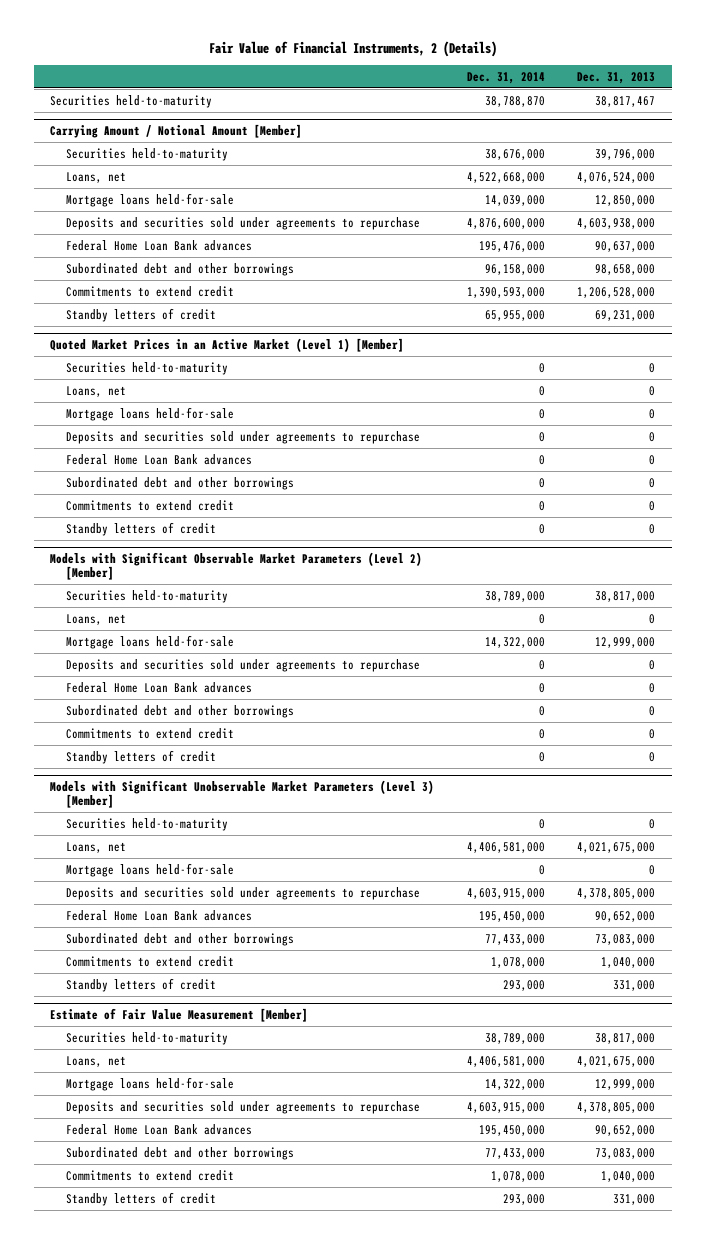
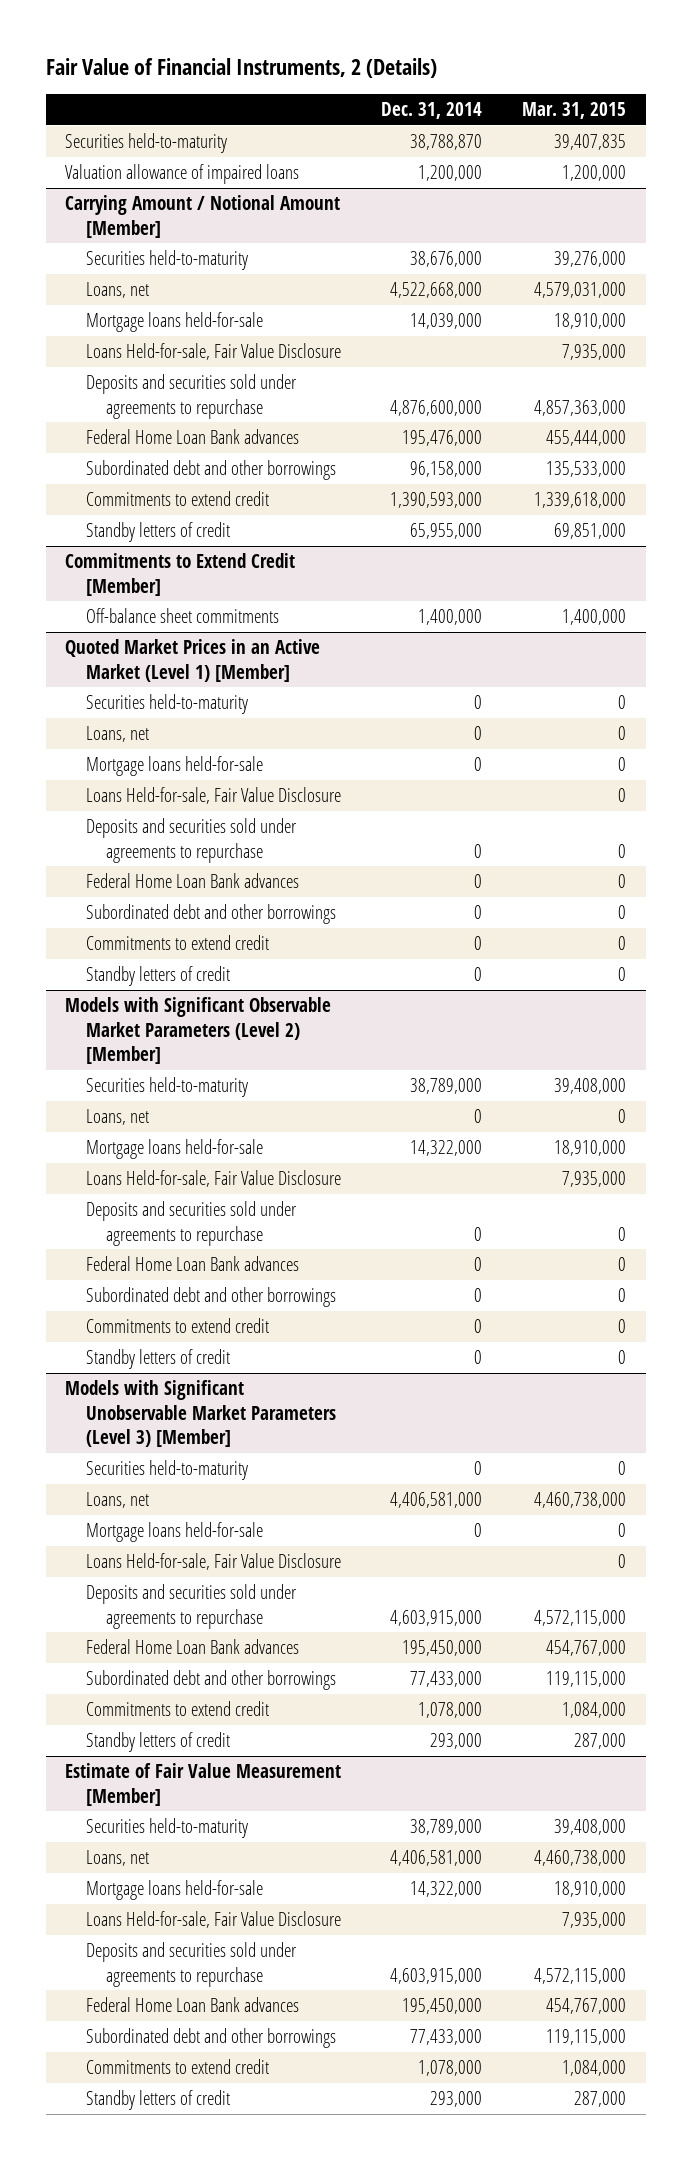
- | Dec. 31, 2014 | Dec. 31, 2013
+ | Dec. 31, 2014 | Mar. 31, 2015
+ Valuation allowance of impaired loans | 1,200,000 | 1,200,000
@ Carrying Amount / Notional Amount [Member]
+ Loans Held-for-sale, Fair Value Disclosure | | 7,935,000
+ Commitments to Extend Credit [Member]
+ Off-balance sheet commitments | 1,400,000 | 1,400,000
@ Quoted Market Prices in an Active Market (Level 1) [Member]
+ Loans Held-for-sale, Fair Value Disclosure | | 0
@ Models with Significant Observable Market Parameters (Level 2) [Member]
+ Loans Held-for-sale, Fair Value Disclosure | | 7,935,000
@ Models with Significant Unobservable Market Parameters (Level 3) [Member]
+ Loans Held-for-sale, Fair Value Disclosure | | 0
@ Estimate of Fair Value Measurement [Member]
+ Loans Held-for-sale, Fair Value Disclosure | | 7,935,000

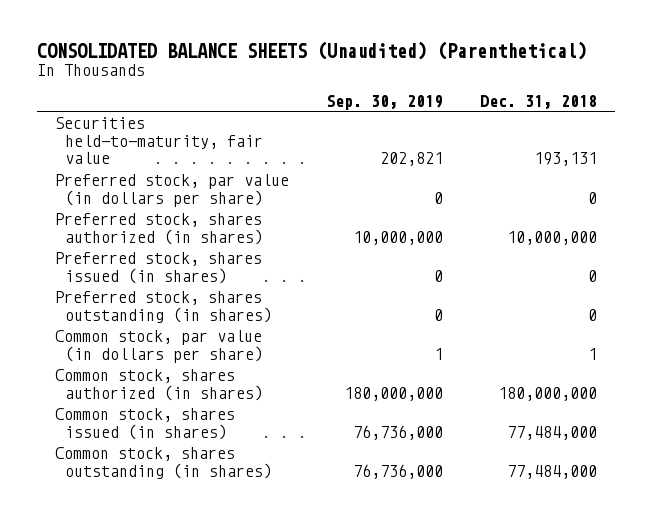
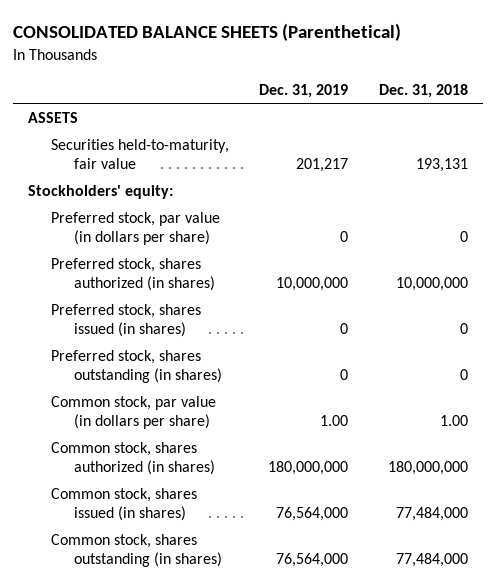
- CONSOLIDATED BALANCE SHEETS (Unaudited) (Parenthetical)
+ CONSOLIDATED BALANCE SHEETS (Parenthetical)
- | Sep. 30, 2019 | Dec. 31, 2018
+ | Dec. 31, 2019 | Dec. 31, 2018
+ ASSETS
+ Stockholders' equity:
- Common stock, par value (in dollars per share) | 1 | 1
+ Common stock, par value (in dollars per share) | 1.00 | 1.00

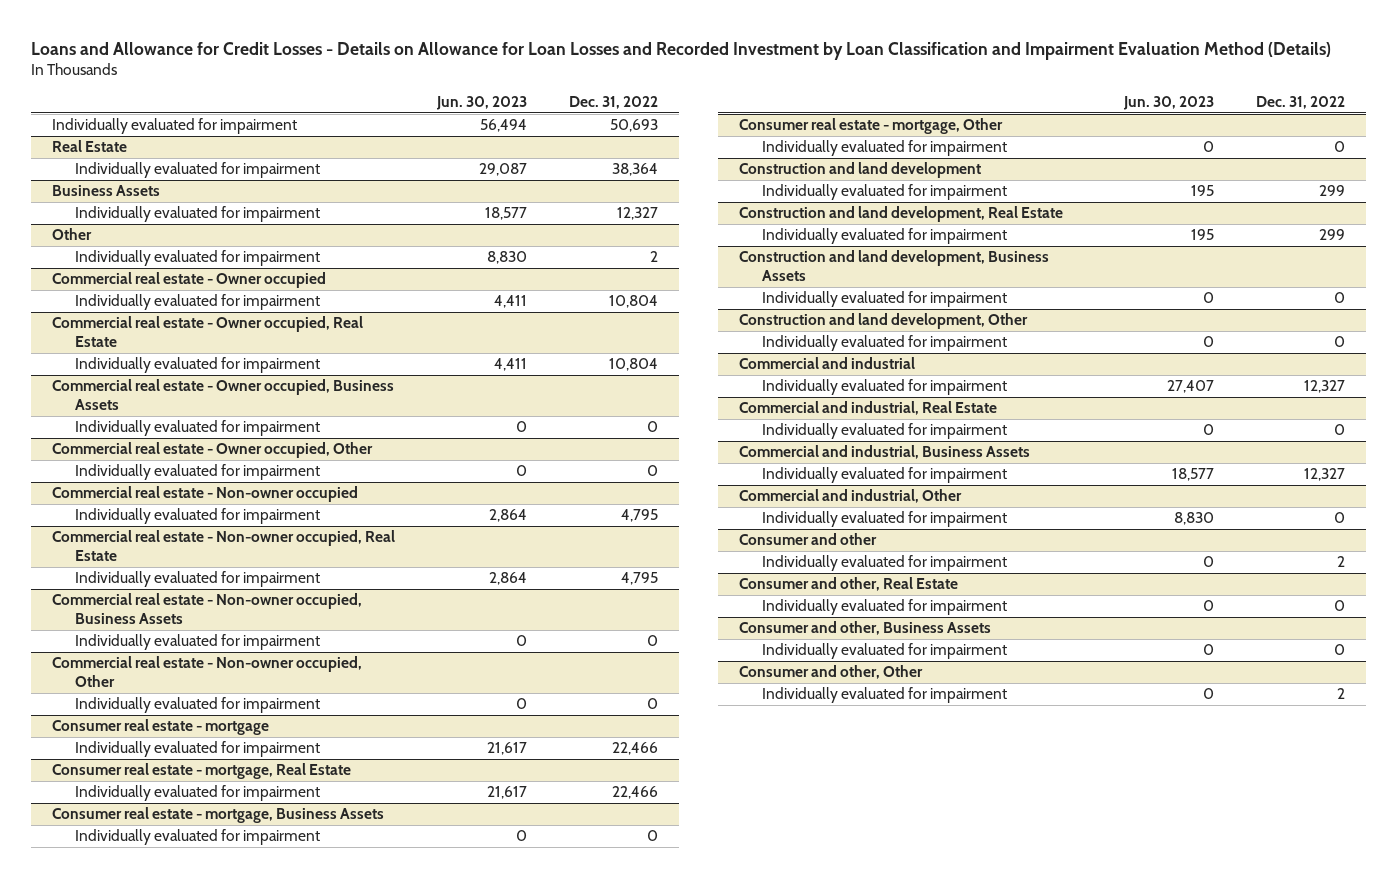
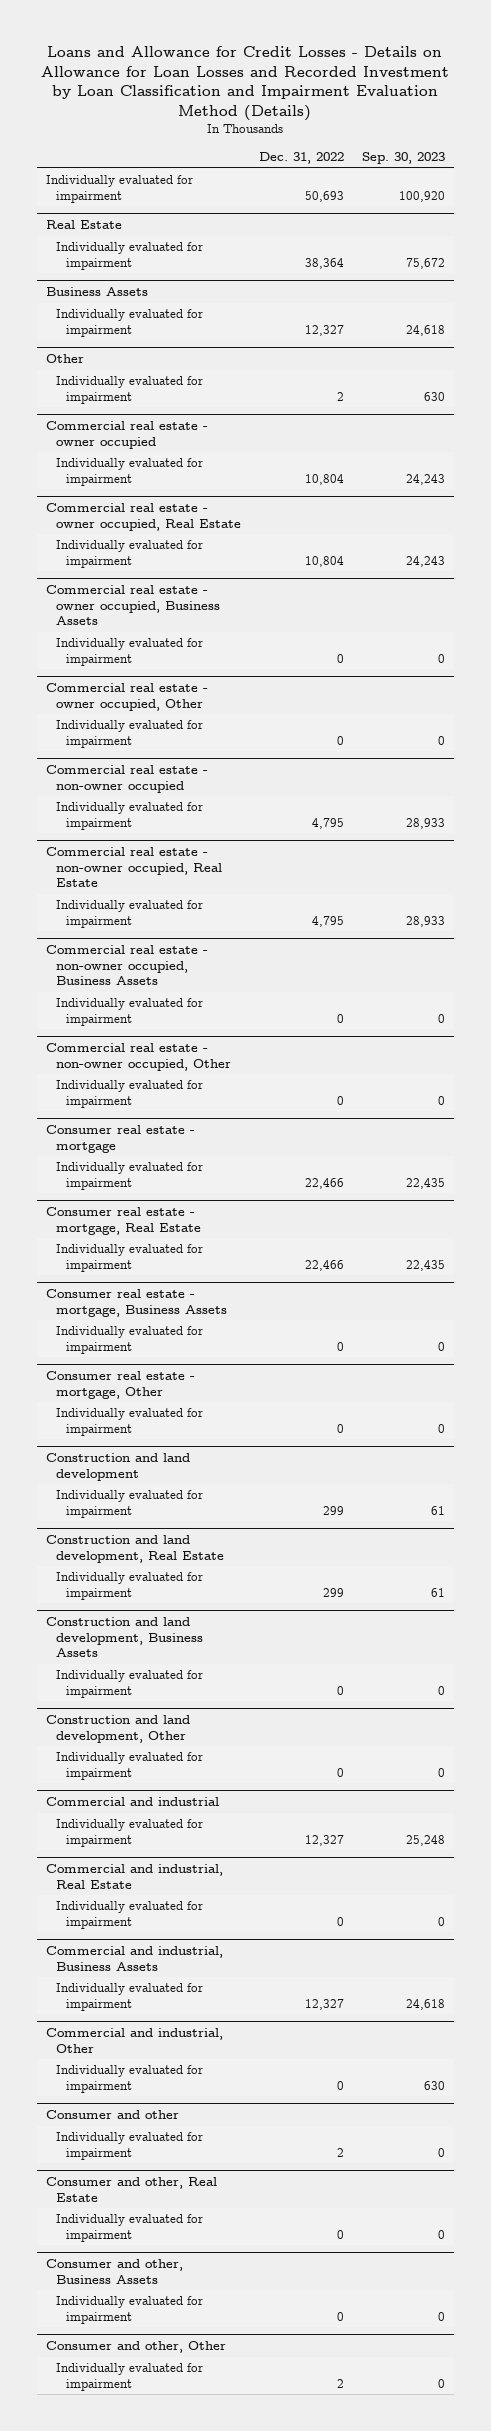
- | Jun. 30, 2023 | Dec. 31, 2022
+ | Dec. 31, 2022 | Sep. 30, 2023
- Commercial real estate - Owner occupied
+ Commercial real estate - owner occupied
- Commercial real estate - Owner occupied, Real Estate
+ Commercial real estate - owner occupied, Real Estate
- Commercial real estate - Owner occupied, Business Assets
+ Commercial real estate - owner occupied, Business Assets
- Commercial real estate - Owner occupied, Other
+ Commercial real estate - owner occupied, Other
- Commercial real estate - Non-owner occupied
+ Commercial real estate - non-owner occupied
- Commercial real estate - Non-owner occupied, Real Estate
+ Commercial real estate - non-owner occupied, Real Estate
- Commercial real estate - Non-owner occupied, Business Assets
+ Commercial real estate - non-owner occupied, Business Assets
- Commercial real estate - Non-owner occupied, Other
+ Commercial real estate - non-owner occupied, Other

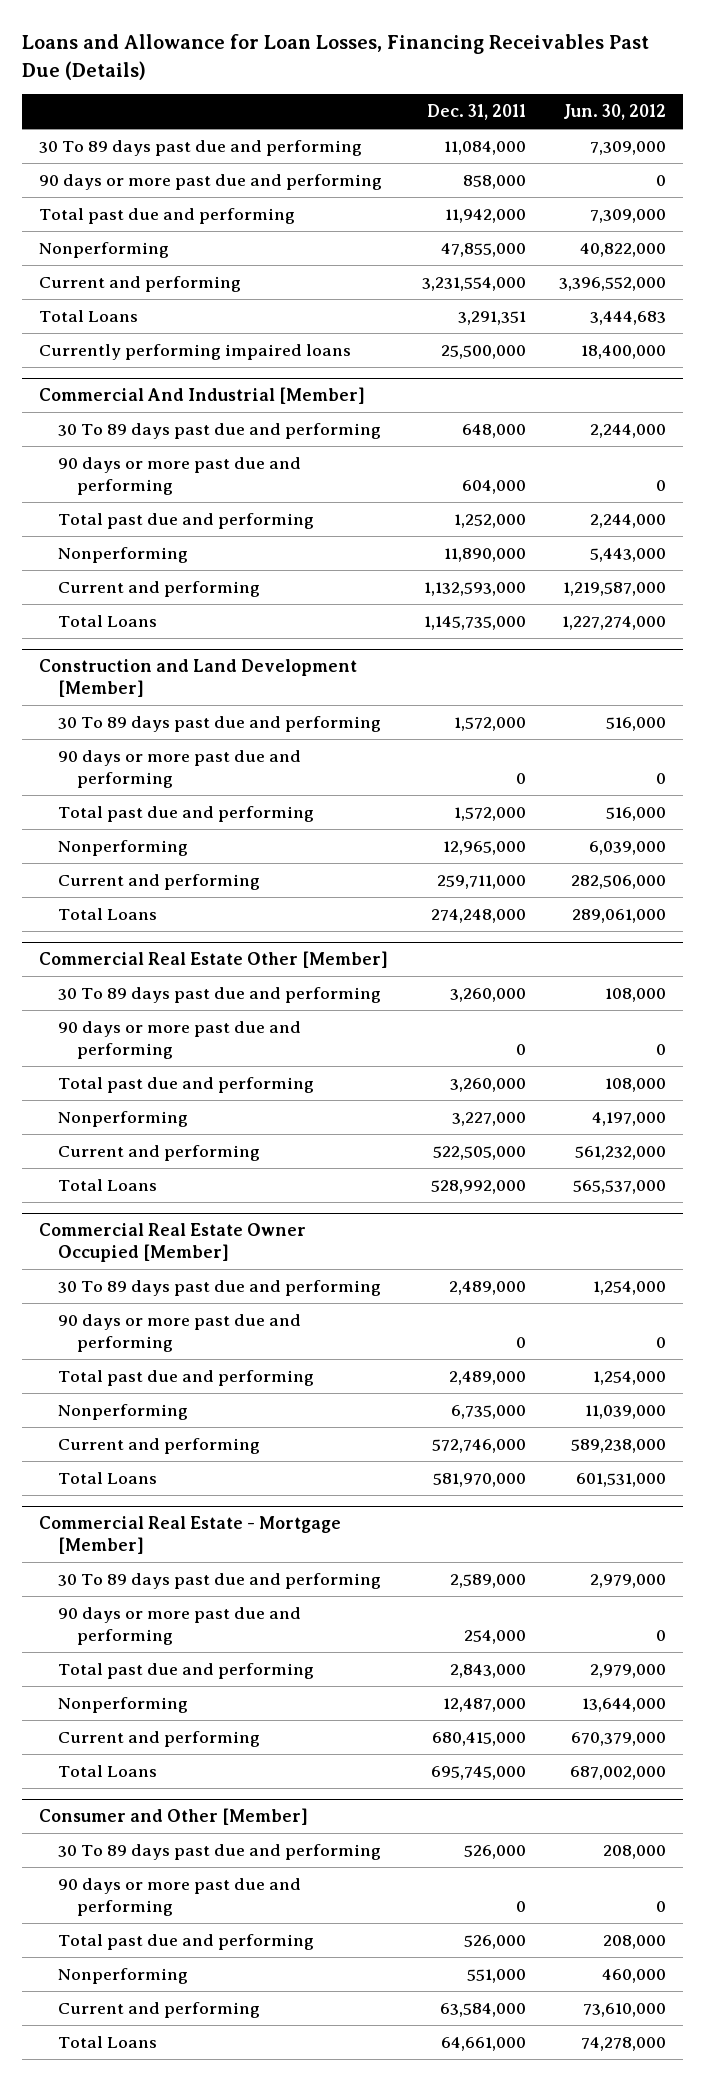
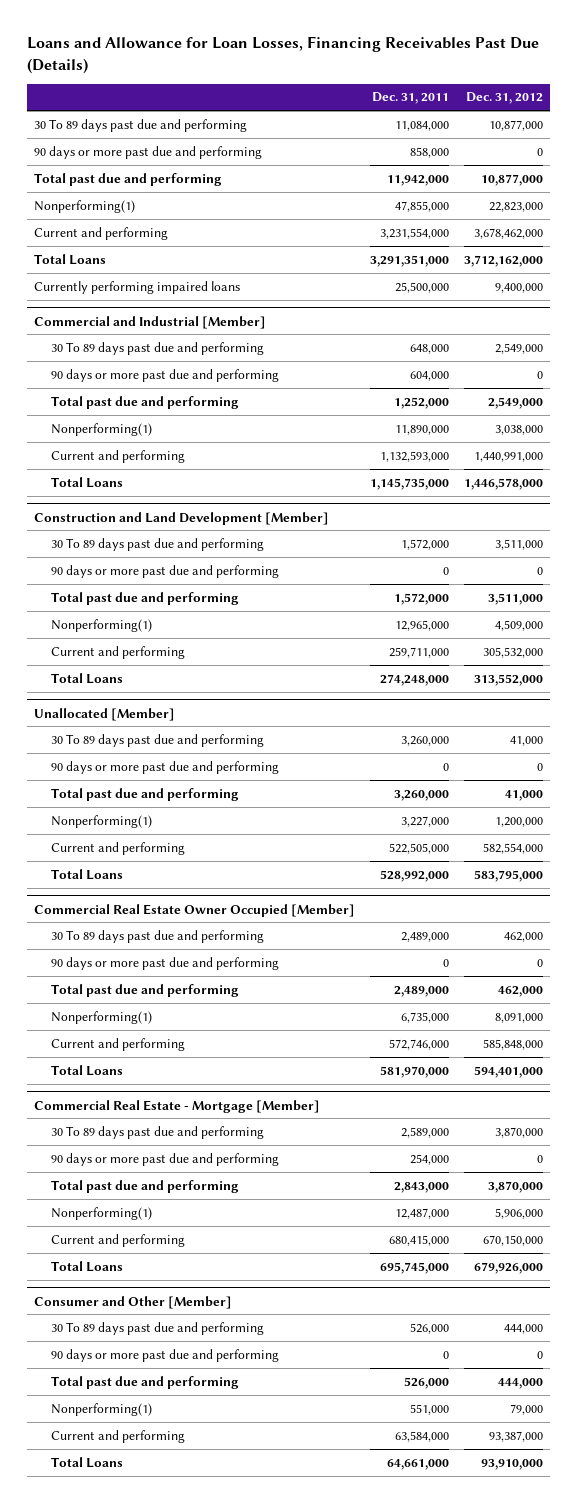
- | Dec. 31, 2011 | Jun. 30, 2012
+ | Dec. 31, 2011 | Dec. 31, 2012
- Nonperforming | 47,855,000 | 40,822,000
+ Nonperforming(1) | 47,855,000 | 22,823,000
- Total Loans | 3,291,351 | 3,444,683
+ Total Loans | 3,291,351,000 | 3,712,162,000
- Commercial And Industrial [Member]
+ Commercial and Industrial [Member]
- Nonperforming | 11,890,000 | 5,443,000
+ Nonperforming(1) | 11,890,000 | 3,038,000
@ Construction and Land Development [Member]
- Nonperforming | 12,965,000 | 6,039,000
+ Nonperforming(1) | 12,965,000 | 4,509,000
- Commercial Real Estate Other [Member]
+ Unallocated [Member]
- Nonperforming | 3,227,000 | 4,197,000
+ Nonperforming(1) | 3,227,000 | 1,200,000
@ Commercial Real Estate Owner Occupied [Member]
- Nonperforming | 6,735,000 | 11,039,000
+ Nonperforming(1) | 6,735,000 | 8,091,000
@ Commercial Real Estate - Mortgage [Member]
- Nonperforming | 12,487,000 | 13,644,000
+ Nonperforming(1) | 12,487,000 | 5,906,000
@ Consumer and Other [Member]
- Nonperforming | 551,000 | 460,000
+ Nonperforming(1) | 551,000 | 79,000

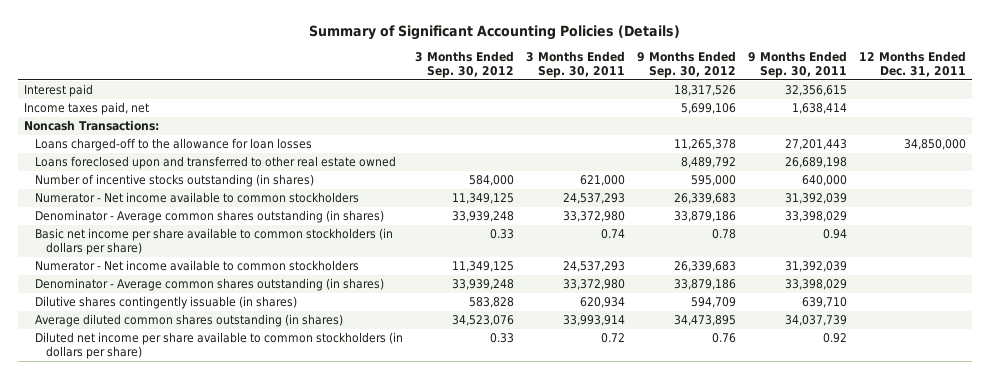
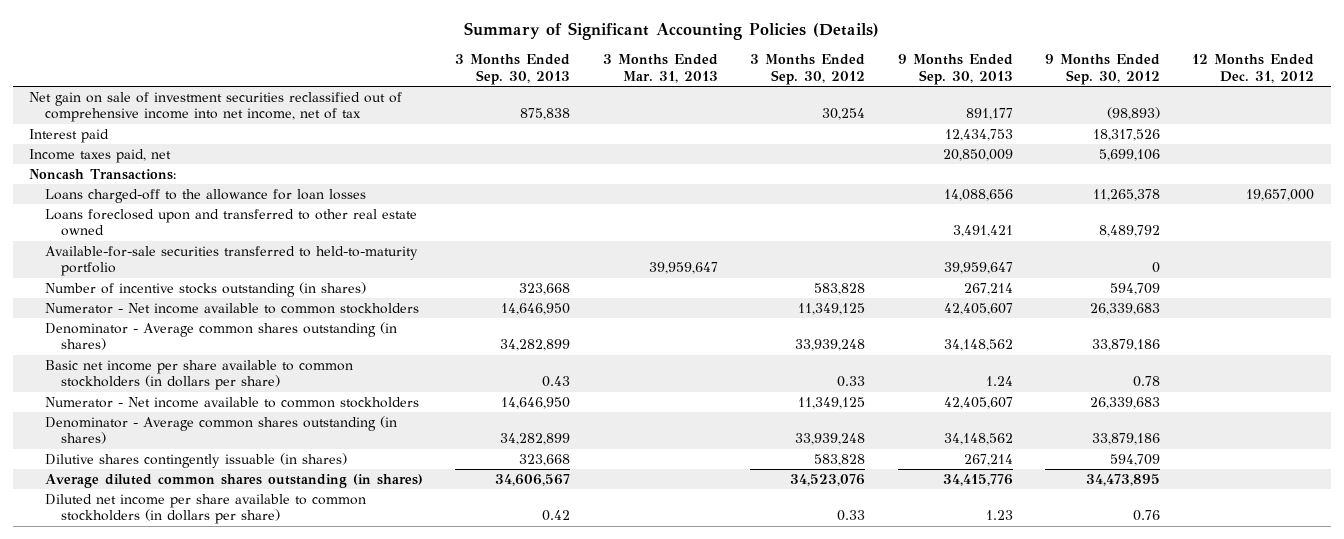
- | 3 Months Ended Sep. 30, 2012 | 3 Months Ended Sep. 30, 2011 | 9 Months Ended Sep. 30, 2012 | 9 Months Ended Sep. 30, 2011 | 12 Months Ended Dec. 31, 2011
+ | 3 Months Ended Sep. 30, 2013 | 3 Months Ended Mar. 31, 2013 | 3 Months Ended Sep. 30, 2012 | 9 Months Ended Sep. 30, 2013 | 9 Months Ended Sep. 30, 2012 | 12 Months Ended Dec. 31, 2012
+ Net gain on sale of investment securities reclassified out of comprehensive income into net income, net of tax | 875,838 | | 30,254 | 891,177 | (98,893) |
- Number of incentive stocks outstanding (in shares) | 584,000 | 621,000 | 595,000 | 640,000 |
+ Available-for-sale securities transferred to held-to-maturity portfolio | | 39,959,647 | | 39,959,647 | 0 |
+ Number of incentive stocks outstanding (in shares) | 323,668 | | 583,828 | 267,214 | 594,709 |

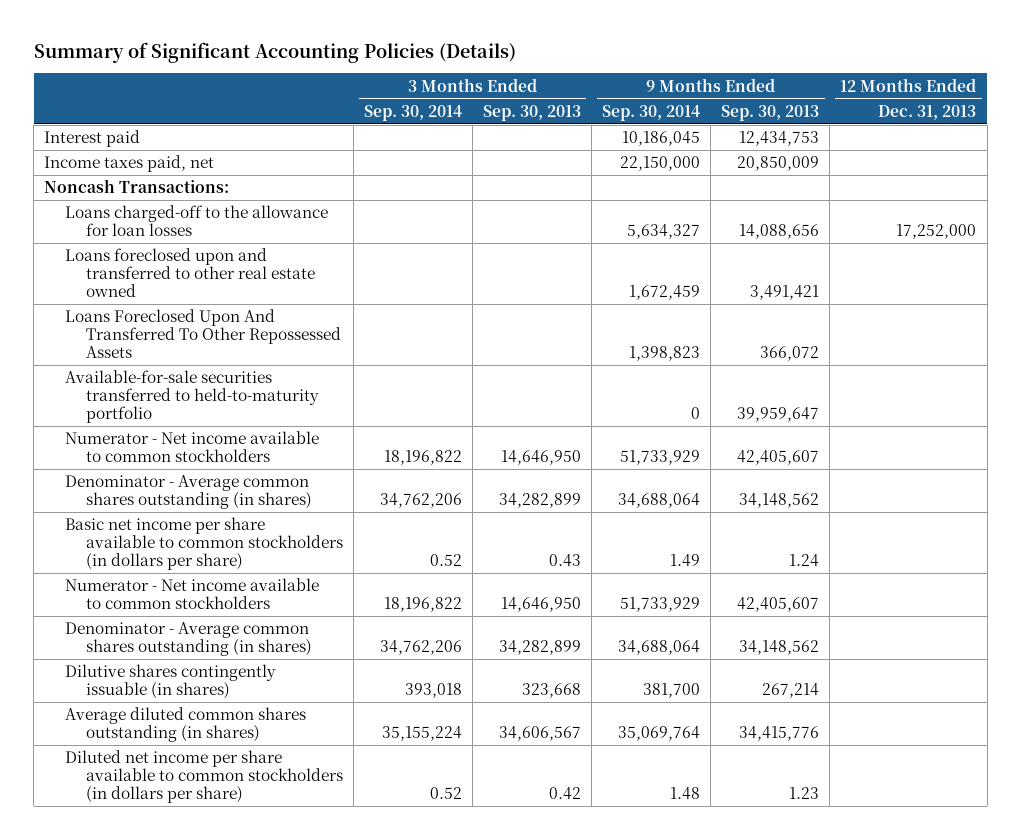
- | 3 Months Ended Sep. 30, 2013 | 3 Months Ended Mar. 31, 2013 | 3 Months Ended Sep. 30, 2012 | 9 Months Ended Sep. 30, 2013 | 9 Months Ended Sep. 30, 2012 | 12 Months Ended Dec. 31, 2012
+ | 3 Months Ended Sep. 30, 2014 | 3 Months Ended Sep. 30, 2013 | 9 Months Ended Sep. 30, 2014 | 9 Months Ended Sep. 30, 2013 | 12 Months Ended Dec. 31, 2013
- Net gain on sale of investment securities reclassified out of comprehensive income into net income, net of tax | 875,838 | | 30,254 | 891,177 | (98,893) |
+ Loans Foreclosed Upon And Transferred To Other Repossessed Assets | | | 1,398,823 | 366,072 |
- Number of incentive stocks outstanding (in shares) | 323,668 | | 583,828 | 267,214 | 594,709 |

